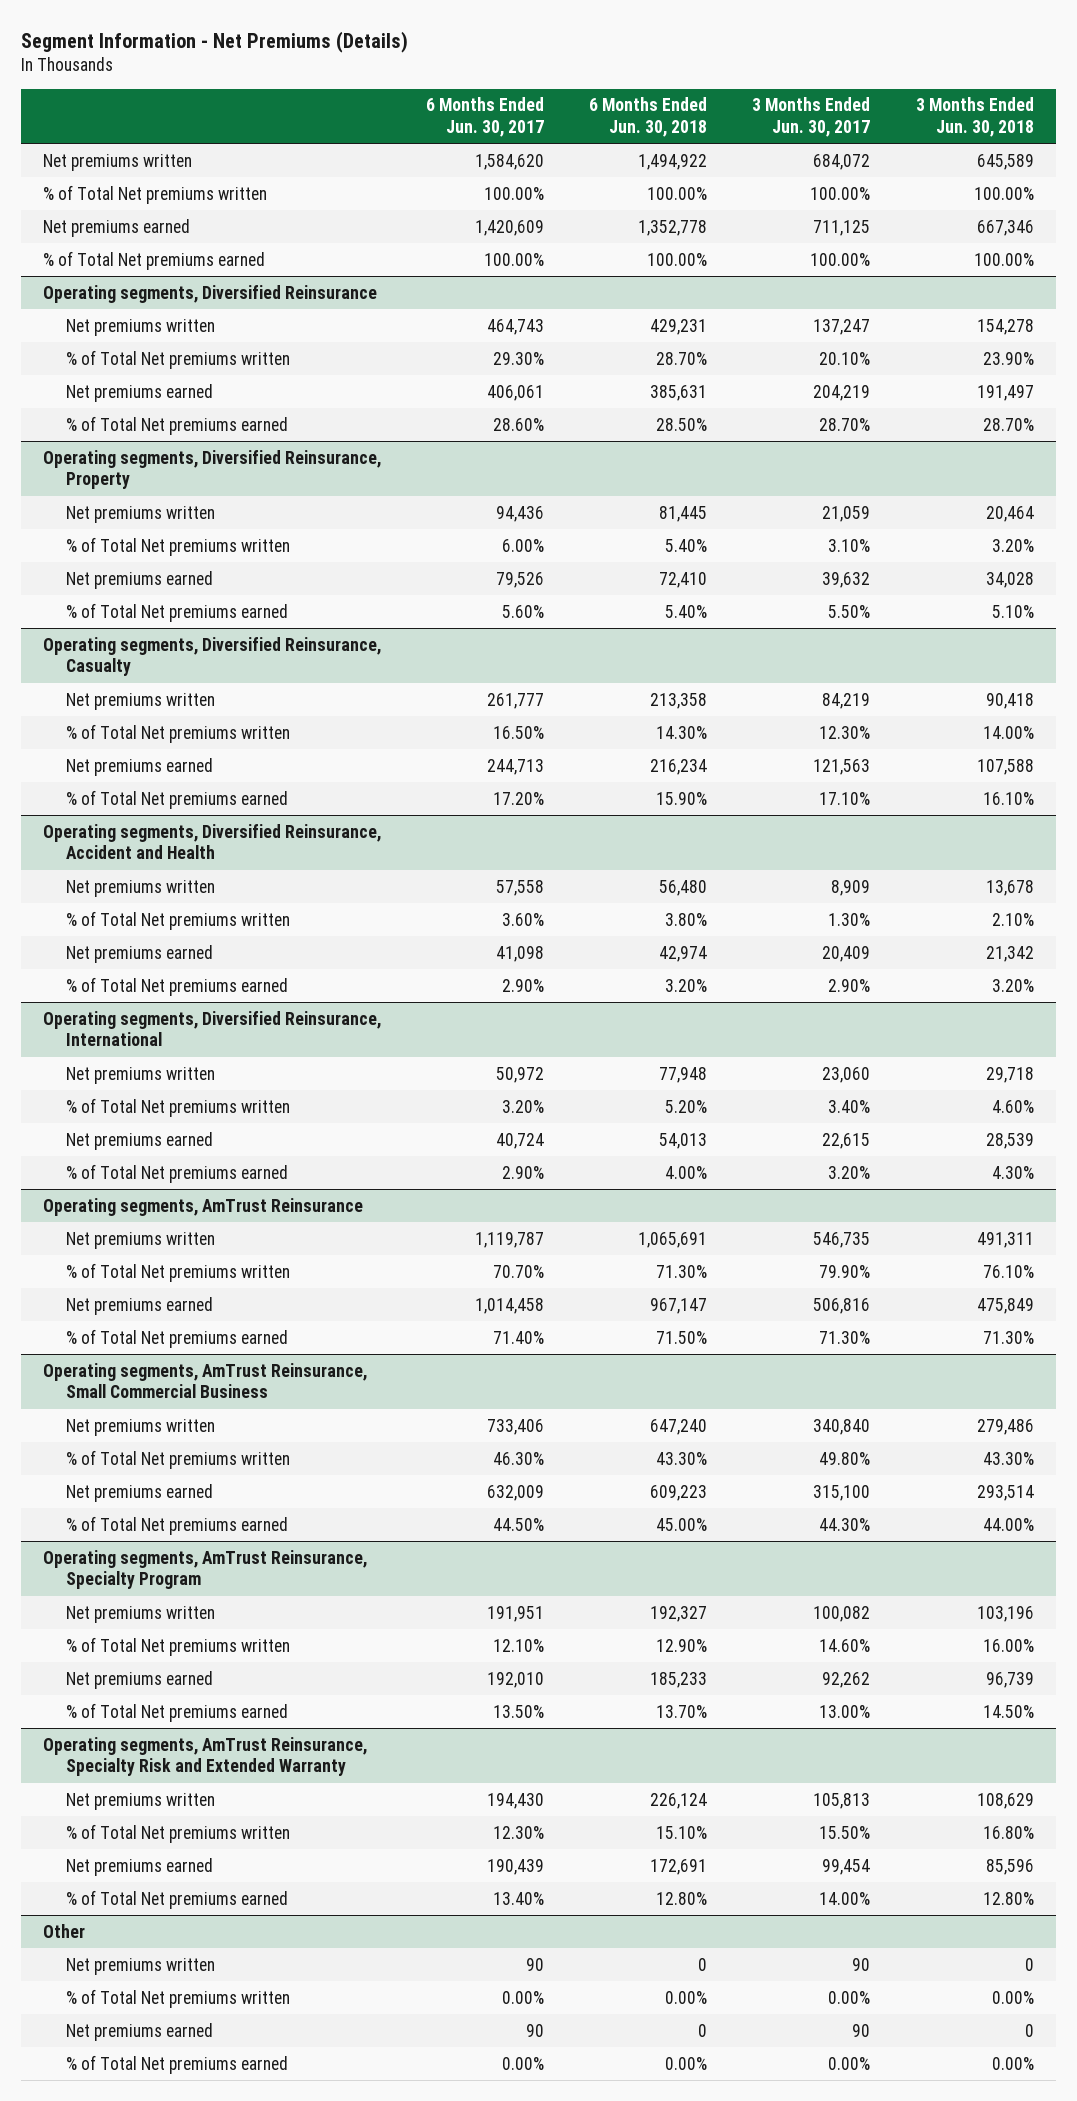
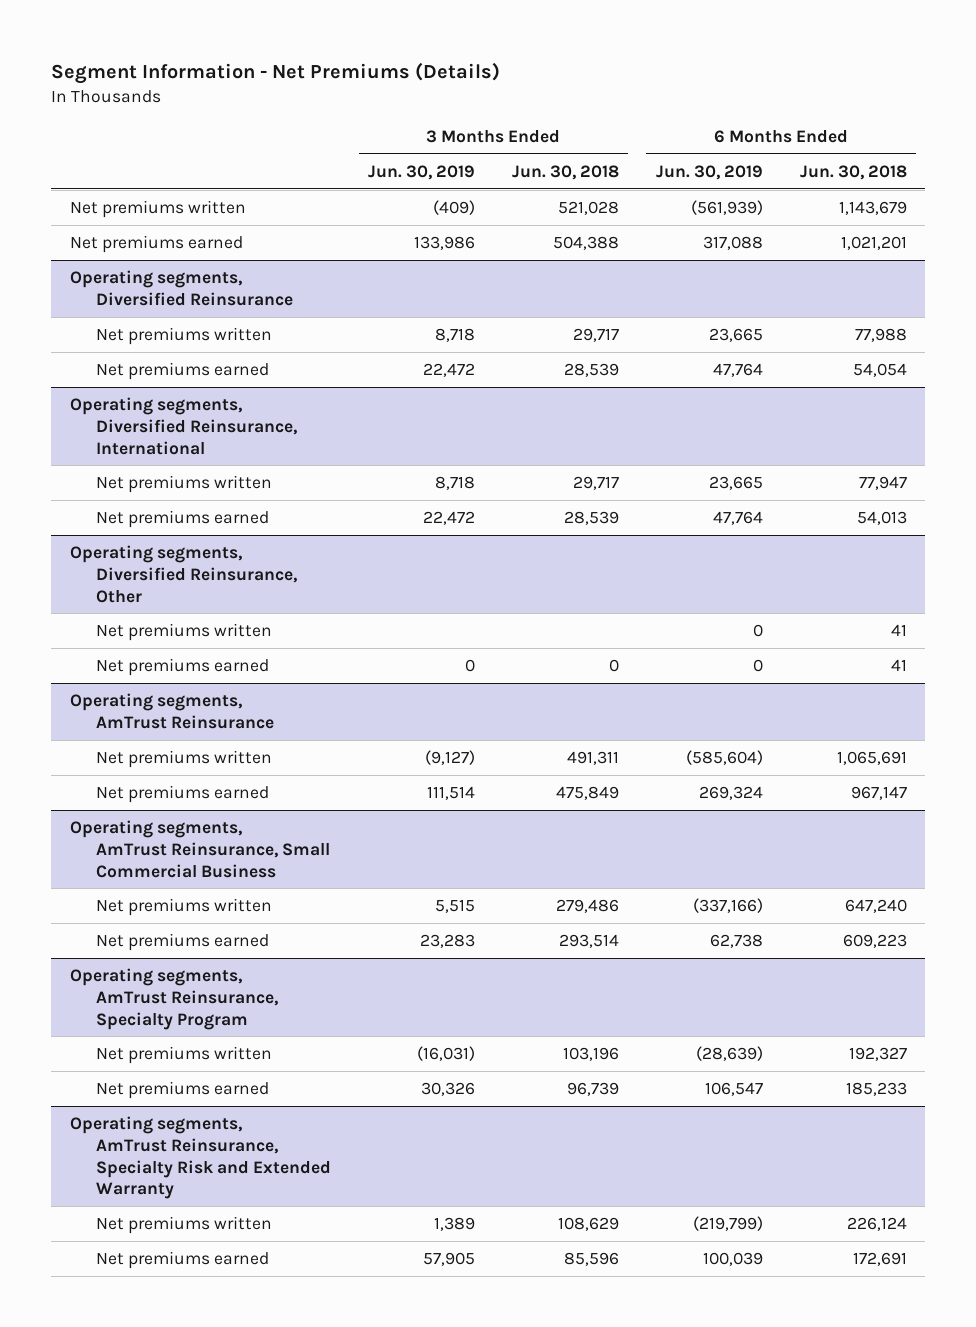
- | 6 Months Ended Jun. 30, 2017 | 6 Months Ended Jun. 30, 2018 | 3 Months Ended Jun. 30, 2017 | 3 Months Ended Jun. 30, 2018
+ | 3 Months Ended Jun. 30, 2019 | 3 Months Ended Jun. 30, 2018 | 6 Months Ended Jun. 30, 2019 | 6 Months Ended Jun. 30, 2018
- Net premiums written | 1,584,620 | 1,494,922 | 684,072 | 645,589
- % of Total Net premiums written | 100.00% | 100.00% | 100.00% | 100.00%
- Net premiums earned | 1,420,609 | 1,352,778 | 711,125 | 667,346
- % of Total Net premiums earned | 100.00% | 100.00% | 100.00% | 100.00%
+ Net premiums written | (409) | 521,028 | (561,939) | 1,143,679
+ Net premiums earned | 133,986 | 504,388 | 317,088 | 1,021,201
@ Operating segments, Diversified Reinsurance
- Net premiums written | 464,743 | 429,231 | 137,247 | 154,278
- % of Total Net premiums written | 29.30% | 28.70% | 20.10% | 23.90%
- Net premiums earned | 406,061 | 385,631 | 204,219 | 191,497
- % of Total Net premiums earned | 28.60% | 28.50% | 28.70% | 28.70%
- Operating segments, Diversified Reinsurance, Property
- Net premiums written | 94,436 | 81,445 | 21,059 | 20,464
- % of Total Net premiums written | 6.00% | 5.40% | 3.10% | 3.20%
- Net premiums earned | 79,526 | 72,410 | 39,632 | 34,028
- % of Total Net premiums earned | 5.60% | 5.40% | 5.50% | 5.10%
- Operating segments, Diversified Reinsurance, Casualty
- Net premiums written | 261,777 | 213,358 | 84,219 | 90,418
- % of Total Net premiums written | 16.50% | 14.30% | 12.30% | 14.00%
- Net premiums earned | 244,713 | 216,234 | 121,563 | 107,588
- % of Total Net premiums earned | 17.20% | 15.90% | 17.10% | 16.10%
- Operating segments, Diversified Reinsurance, Accident and Health
- Net premiums written | 57,558 | 56,480 | 8,909 | 13,678
- % of Total Net premiums written | 3.60% | 3.80% | 1.30% | 2.10%
- Net premiums earned | 41,098 | 42,974 | 20,409 | 21,342
- % of Total Net premiums earned | 2.90% | 3.20% | 2.90% | 3.20%
@ Operating segments, Diversified Reinsurance
+ Net premiums written | 8,718 | 29,717 | 23,665 | 77,988
+ Net premiums earned | 22,472 | 28,539 | 47,764 | 54,054
@ Operating segments, Diversified Reinsurance, International
- Net premiums written | 50,972 | 77,948 | 23,060 | 29,718
- % of Total Net premiums written | 3.20% | 5.20% | 3.40% | 4.60%
+ Net premiums written | 8,718 | 29,717 | 23,665 | 77,947
- % of Total Net premiums earned | 2.90% | 4.00% | 3.20% | 4.30%
+ Operating segments, Diversified Reinsurance, Other
+ Net premiums written | | | 0 | 41
+ Net premiums earned | 0 | 0 | 0 | 41
@ Operating segments, AmTrust Reinsurance
- % of Total Net premiums written | 70.70% | 71.30% | 79.90% | 76.10%
- % of Total Net premiums earned | 71.40% | 71.50% | 71.30% | 71.30%
@ Operating segments, AmTrust Reinsurance, Small Commercial Business
- % of Total Net premiums written | 46.30% | 43.30% | 49.80% | 43.30%
- % of Total Net premiums earned | 44.50% | 45.00% | 44.30% | 44.00%
@ Operating segments, AmTrust Reinsurance, Specialty Program
- % of Total Net premiums written | 12.10% | 12.90% | 14.60% | 16.00%
- % of Total Net premiums earned | 13.50% | 13.70% | 13.00% | 14.50%
@ Operating segments, AmTrust Reinsurance, Specialty Risk and Extended Warranty
- % of Total Net premiums written | 12.30% | 15.10% | 15.50% | 16.80%
- % of Total Net premiums earned | 13.40% | 12.80% | 14.00% | 12.80%
- Other
- Net premiums written | 90 | 0 | 90 | 0
- % of Total Net premiums written | 0.00% | 0.00% | 0.00% | 0.00%
- Net premiums earned | 90 | 0 | 90 | 0
- % of Total Net premiums earned | 0.00% | 0.00% | 0.00% | 0.00%

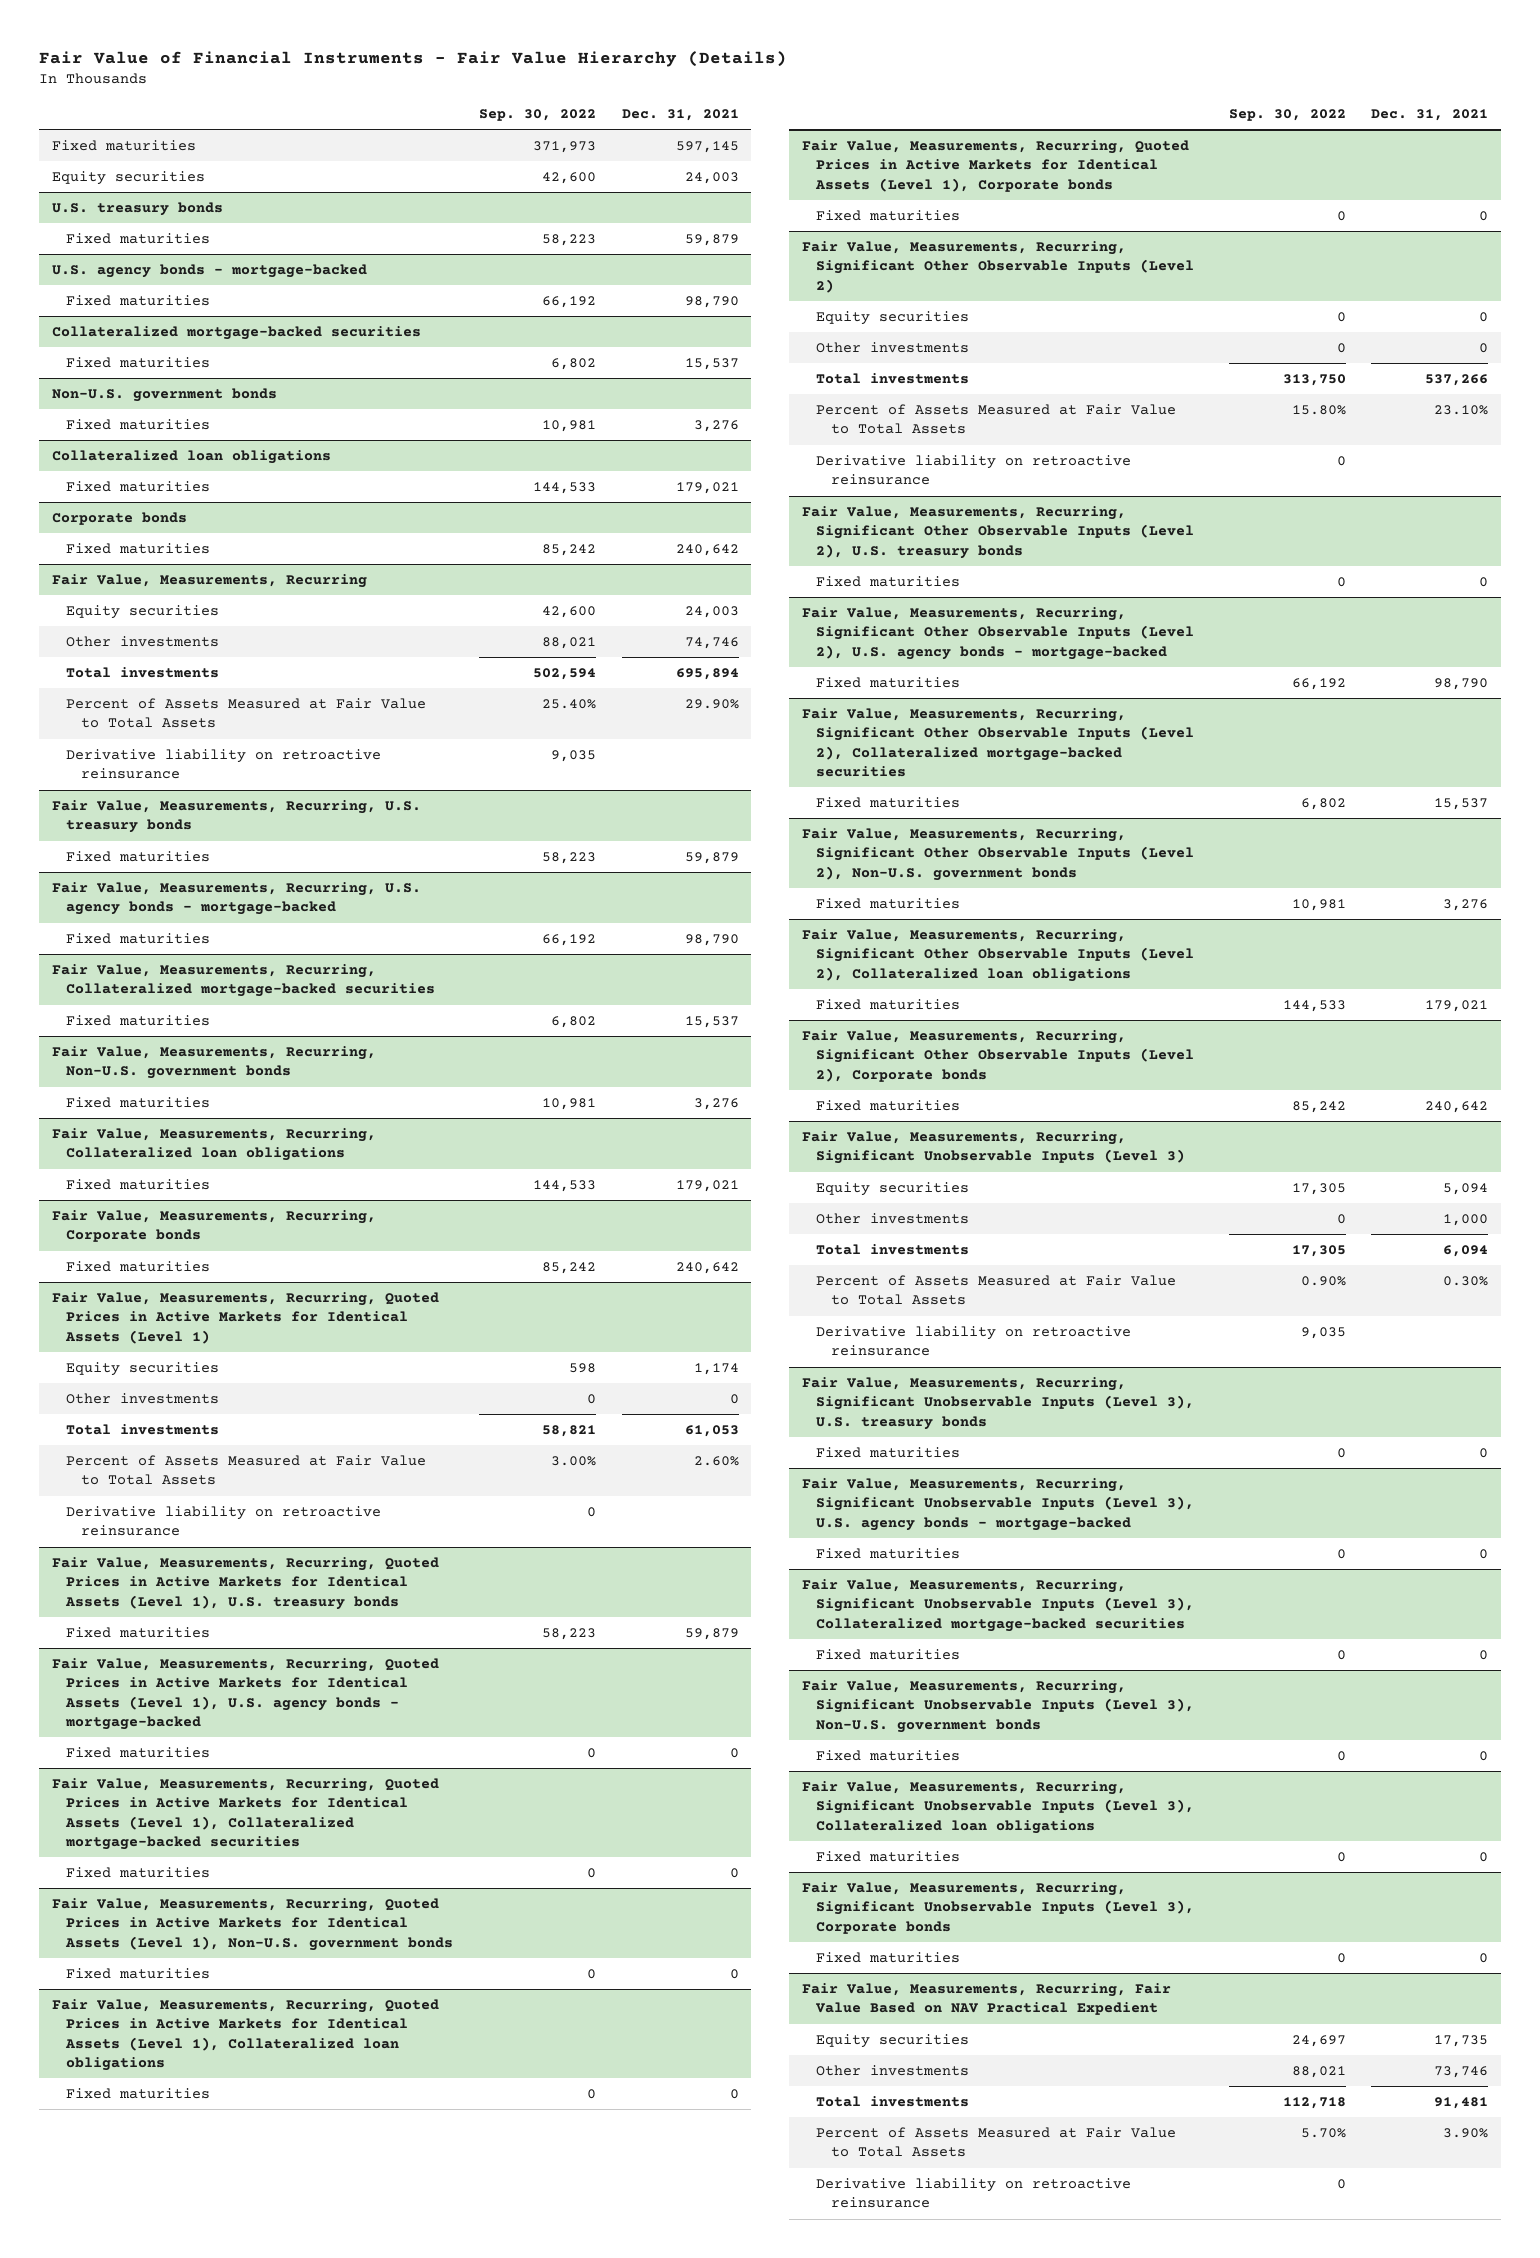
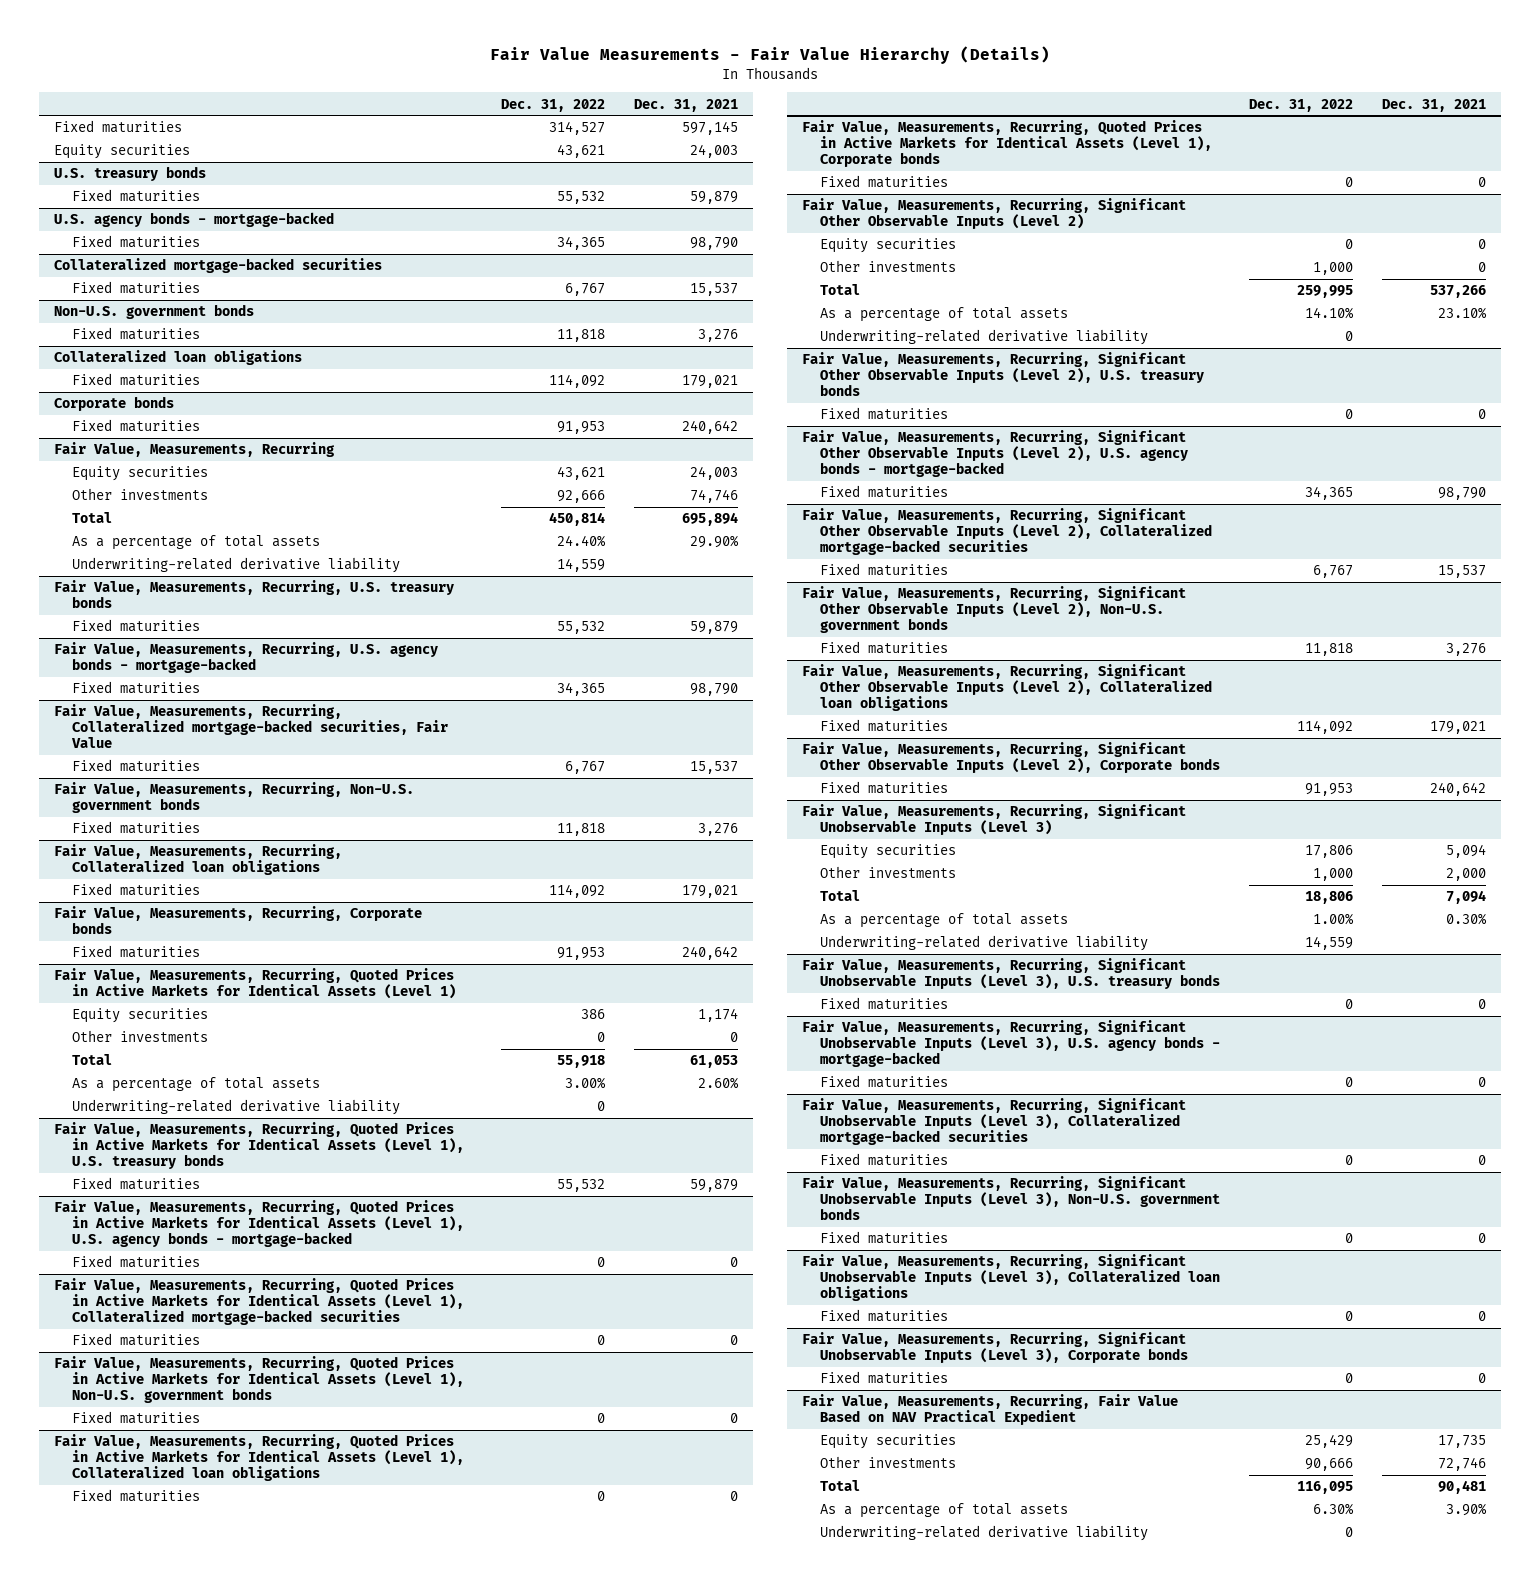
- Fair Value of Financial Instruments - Fair Value Hierarchy (Details)
+ Fair Value Measurements - Fair Value Hierarchy (Details)
- | Sep. 30, 2022 | Dec. 31, 2021
+ | Dec. 31, 2022 | Dec. 31, 2021
@ Fair Value, Measurements, Recurring
- Total investments | 502,594 | 695,894
- Percent of Assets Measured at Fair Value to Total Assets | 25.40% | 29.90%
- Derivative liability on retroactive reinsurance | 9,035 |
+ Total | 450,814 | 695,894
+ As a percentage of total assets | 24.40% | 29.90%
+ Underwriting-related derivative liability | 14,559 |
- Fair Value, Measurements, Recurring, Collateralized mortgage-backed securities
+ Fair Value, Measurements, Recurring, Collateralized mortgage-backed securities, Fair Value
@ Fair Value, Measurements, Recurring, Quoted Prices in Active Markets for Identical Assets (Level 1)
- Total investments | 58,821 | 61,053
- Percent of Assets Measured at Fair Value to Total Assets | 3.00% | 2.60%
- Derivative liability on retroactive reinsurance | 0 |
+ Total | 55,918 | 61,053
+ As a percentage of total assets | 3.00% | 2.60%
+ Underwriting-related derivative liability | 0 |
@ Fair Value, Measurements, Recurring, Significant Other Observable Inputs (Level 2)
- Total investments | 313,750 | 537,266
- Percent of Assets Measured at Fair Value to Total Assets | 15.80% | 23.10%
- Derivative liability on retroactive reinsurance | 0 |
+ Total | 259,995 | 537,266
+ As a percentage of total assets | 14.10% | 23.10%
+ Underwriting-related derivative liability | 0 |
@ Fair Value, Measurements, Recurring, Significant Unobservable Inputs (Level 3)
- Other investments | 0 | 1,000
- Total investments | 17,305 | 6,094
- Percent of Assets Measured at Fair Value to Total Assets | 0.90% | 0.30%
- Derivative liability on retroactive reinsurance | 9,035 |
+ Other investments | 1,000 | 2,000
+ Total | 18,806 | 7,094
+ As a percentage of total assets | 1.00% | 0.30%
+ Underwriting-related derivative liability | 14,559 |
@ Fair Value, Measurements, Recurring, Fair Value Based on NAV Practical Expedient
- Other investments | 88,021 | 73,746
- Total investments | 112,718 | 91,481
- Percent of Assets Measured at Fair Value to Total Assets | 5.70% | 3.90%
- Derivative liability on retroactive reinsurance | 0 |
+ Other investments | 90,666 | 72,746
+ Total | 116,095 | 90,481
+ As a percentage of total assets | 6.30% | 3.90%
+ Underwriting-related derivative liability | 0 |

